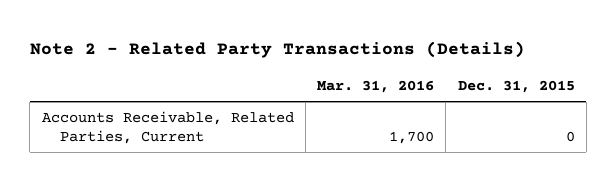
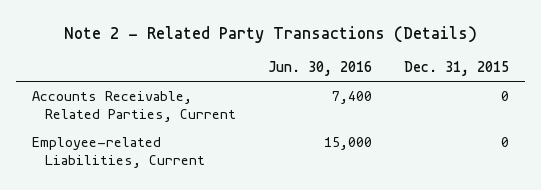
- | Mar. 31, 2016 | Dec. 31, 2015
+ | Jun. 30, 2016 | Dec. 31, 2015
+ Employee-related Liabilities, Current | 15,000 | 0

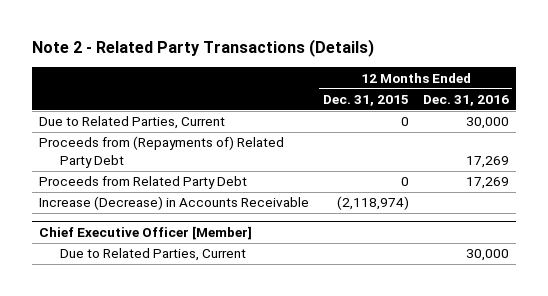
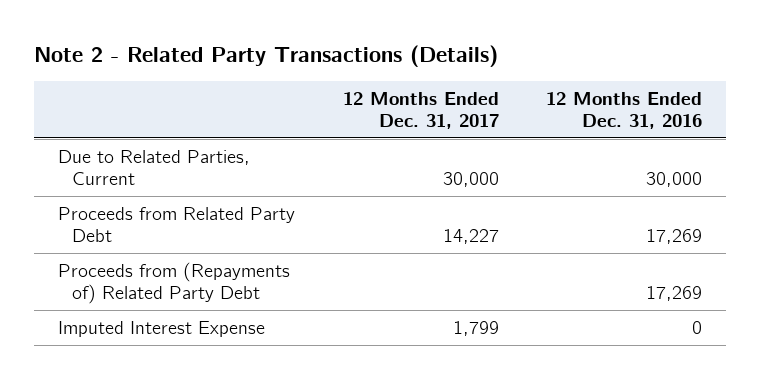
- | 12 Months Ended Dec. 31, 2015 | 12 Months Ended Dec. 31, 2016
+ | 12 Months Ended Dec. 31, 2017 | 12 Months Ended Dec. 31, 2016
- Increase (Decrease) in Accounts Receivable | (2,118,974) |
- Chief Executive Officer [Member]
- Due to Related Parties, Current | | 30,000
moved down: Proceeds from (Repayments of) Related Party Debt | | 17,269
+ Imputed Interest Expense | 1,799 | 0

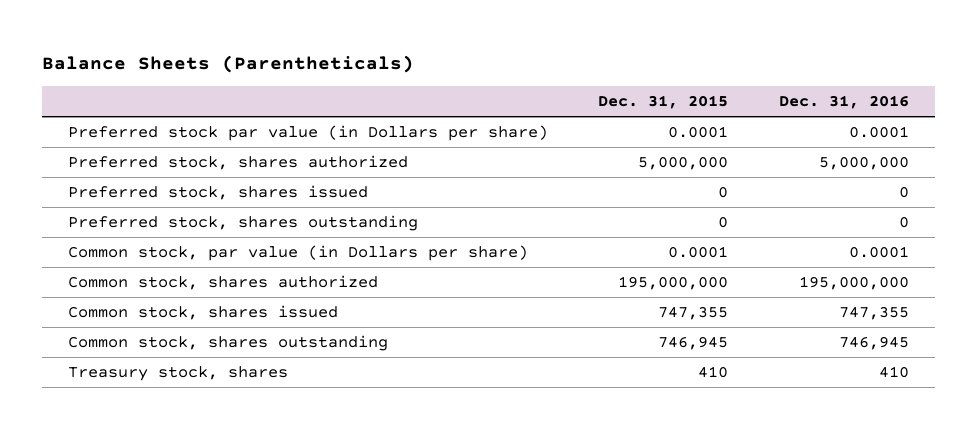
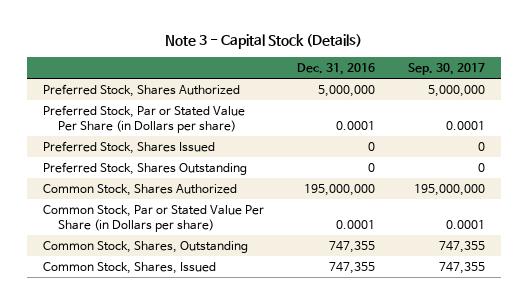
- Balance Sheets (Parentheticals)
+ Note 3 - Capital Stock (Details)
- | Dec. 31, 2015 | Dec. 31, 2016
+ | Dec. 31, 2016 | Sep. 30, 2017
- Preferred stock par value (in Dollars per share) | 0.0001 | 0.0001
- Preferred stock, shares authorized | 5,000,000 | 5,000,000
- Preferred stock, shares issued | 0 | 0
- Preferred stock, shares outstanding | 0 | 0
- Common stock, par value (in Dollars per share) | 0.0001 | 0.0001
- Common stock, shares authorized | 195,000,000 | 195,000,000
- Common stock, shares issued | 747,355 | 747,355
- Common stock, shares outstanding | 746,945 | 746,945
- Treasury stock, shares | 410 | 410
+ Preferred Stock, Shares Authorized | 5,000,000 | 5,000,000
+ Preferred Stock, Par or Stated Value Per Share (in Dollars per share) | 0.0001 | 0.0001
+ Preferred Stock, Shares Issued | 0 | 0
+ Preferred Stock, Shares Outstanding | 0 | 0
+ Common Stock, Shares Authorized | 195,000,000 | 195,000,000
+ Common Stock, Par or Stated Value Per Share (in Dollars per share) | 0.0001 | 0.0001
+ Common Stock, Shares, Outstanding | 747,355 | 747,355
+ Common Stock, Shares, Issued | 747,355 | 747,355

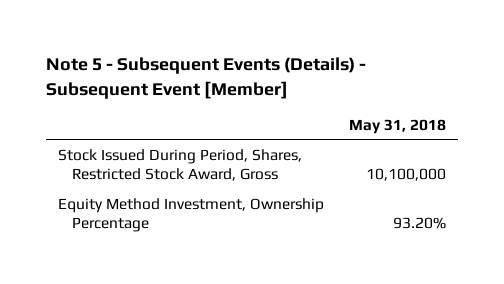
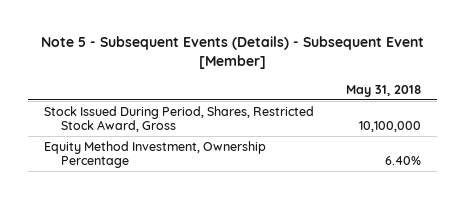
- Equity Method Investment, Ownership Percentage | 93.20%
+ Equity Method Investment, Ownership Percentage | 6.40%

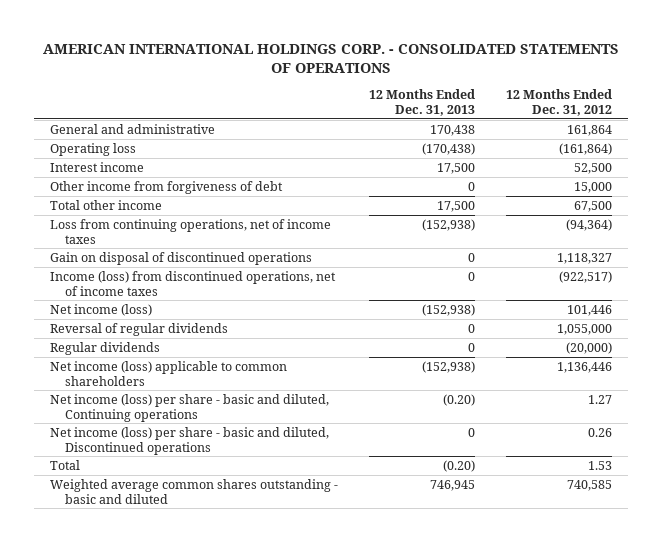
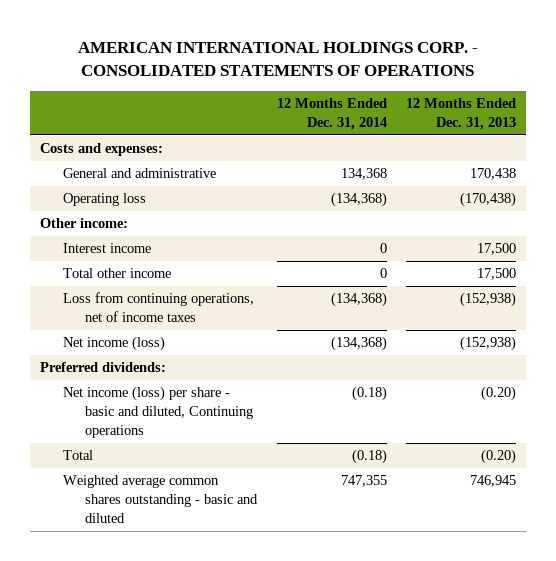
- | 12 Months Ended Dec. 31, 2013 | 12 Months Ended Dec. 31, 2012
+ | 12 Months Ended Dec. 31, 2014 | 12 Months Ended Dec. 31, 2013
+ Costs and expenses:
+ Other income:
- Other income from forgiveness of debt | 0 | 15,000
- Gain on disposal of discontinued operations | 0 | 1,118,327
- Income (loss) from discontinued operations, net of income taxes | 0 | (922,517)
- Reversal of regular dividends | 0 | 1,055,000
- Regular dividends | 0 | (20,000)
- Net income (loss) applicable to common shareholders | (152,938) | 1,136,446
+ Preferred dividends:
- Net income (loss) per share - basic and diluted, Discontinued operations | 0 | 0.26

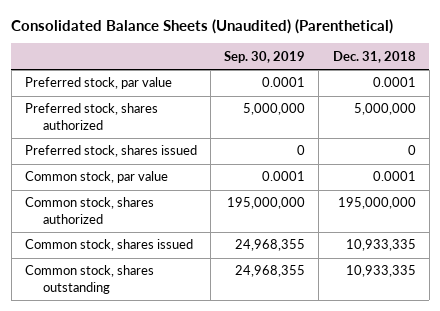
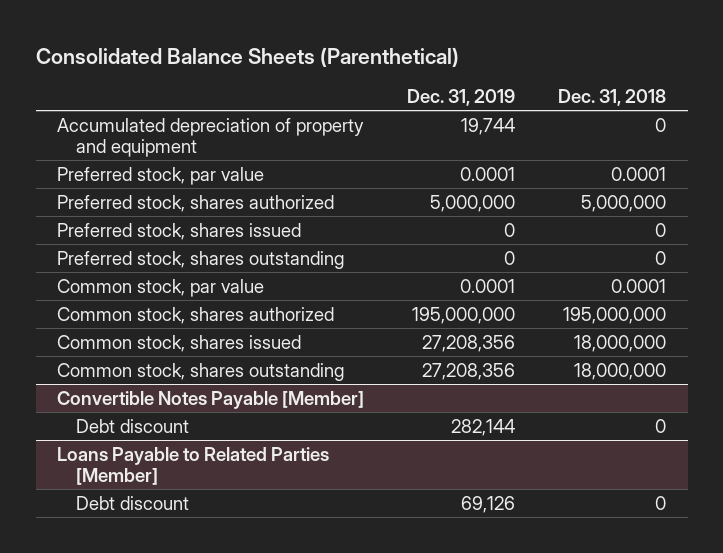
- Consolidated Balance Sheets (Unaudited) (Parenthetical)
+ Consolidated Balance Sheets (Parenthetical)
- | Sep. 30, 2019 | Dec. 31, 2018
+ | Dec. 31, 2019 | Dec. 31, 2018
+ Accumulated depreciation of property and equipment | 19,744 | 0
+ Preferred stock, shares outstanding | 0 | 0
- Common stock, shares issued | 24,968,355 | 10,933,335
- Common stock, shares outstanding | 24,968,355 | 10,933,335
+ Common stock, shares issued | 27,208,356 | 18,000,000
+ Common stock, shares outstanding | 27,208,356 | 18,000,000
+ Convertible Notes Payable [Member]
+ Debt discount | 282,144 | 0
+ Loans Payable to Related Parties [Member]
+ Debt discount | 69,126 | 0

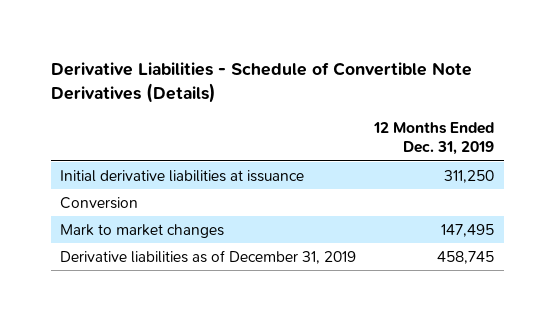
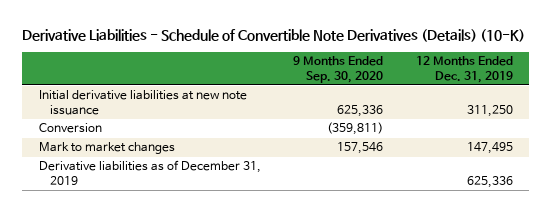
- Derivative Liabilities - Schedule of Convertible Note Derivatives (Details)
+ Derivative Liabilities - Schedule of Convertible Note Derivatives (Details) (10-K)
- | 12 Months Ended Dec. 31, 2019
+ | 9 Months Ended Sep. 30, 2020 | 12 Months Ended Dec. 31, 2019
- Initial derivative liabilities at issuance | 311,250
+ Initial derivative liabilities at new note issuance | 625,336 | 311,250
- Derivative liabilities as of December 31, 2019 | 458,745
+ Derivative liabilities as of December 31, 2019 | | 625,336

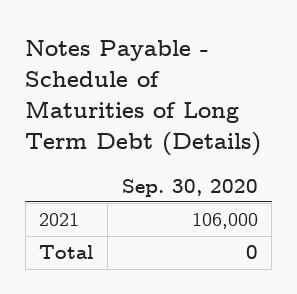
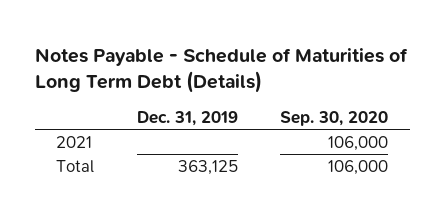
- | Sep. 30, 2020
+ | Dec. 31, 2019 | Sep. 30, 2020
- Total | 0
+ Total | 363,125 | 106,000

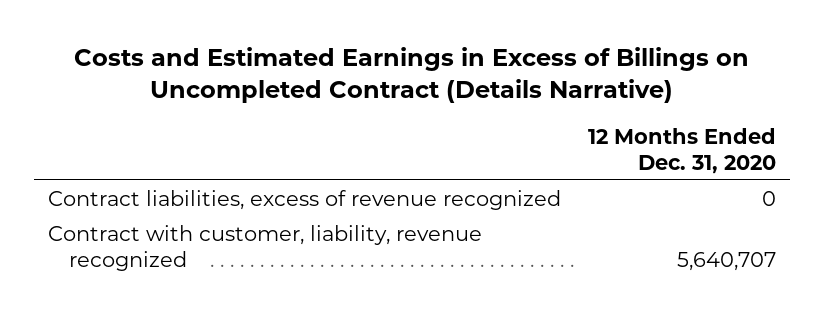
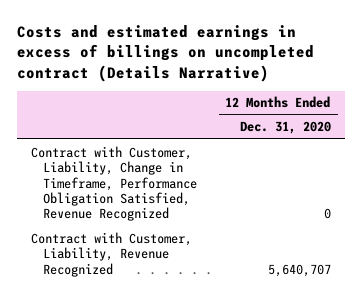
- Costs and Estimated Earnings in Excess of Billings on Uncompleted Contract (Details Narrative)
+ Costs and estimated earnings in excess of billings on uncompleted contract (Details Narrative)
- Contract liabilities, excess of revenue recognized | 0
- Contract with customer, liability, revenue recognized | 5,640,707
+ Contract with Customer, Liability, Change in Timeframe, Performance Obligation Satisfied, Revenue Recognized | 0
+ Contract with Customer, Liability, Revenue Recognized | 5,640,707

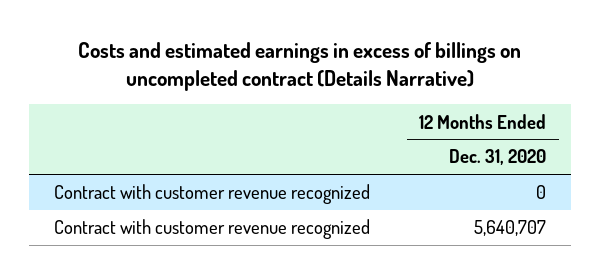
- Contract with Customer, Liability, Change in Timeframe, Performance Obligation Satisfied, Revenue Recognized | 0
- Contract with Customer, Liability, Revenue Recognized | 5,640,707
+ Contract with customer revenue recognized | 0
+ Contract with customer revenue recognized | 5,640,707

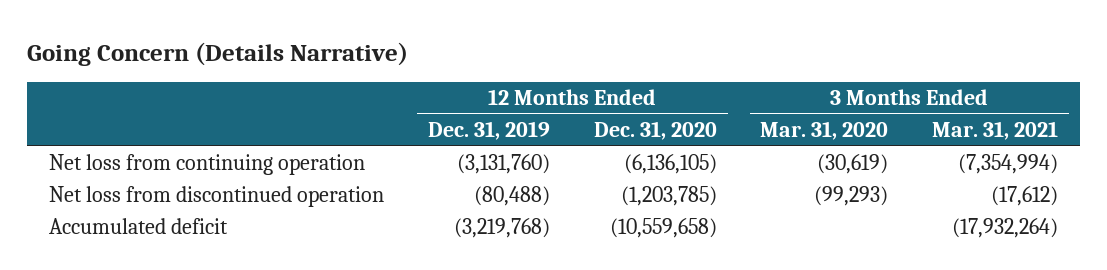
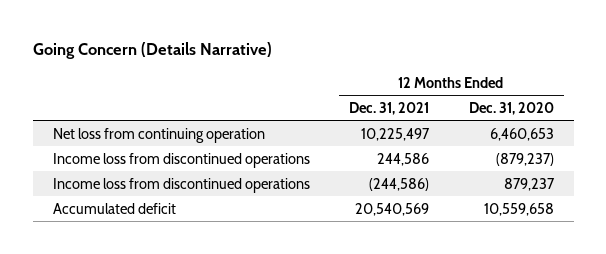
- | 12 Months Ended Dec. 31, 2019 | 12 Months Ended Dec. 31, 2020 | 3 Months Ended Mar. 31, 2020 | 3 Months Ended Mar. 31, 2021
+ | 12 Months Ended Dec. 31, 2021 | 12 Months Ended Dec. 31, 2020
- Net loss from continuing operation | (3,131,760) | (6,136,105) | (30,619) | (7,354,994)
- Net loss from discontinued operation | (80,488) | (1,203,785) | (99,293) | (17,612)
- Accumulated deficit | (3,219,768) | (10,559,658) | | (17,932,264)
+ Net loss from continuing operation | 10,225,497 | 6,460,653
+ Income loss from discontinued operations | 244,586 | (879,237)
+ Income loss from discontinued operations | (244,586) | 879,237
+ Accumulated deficit | 20,540,569 | 10,559,658

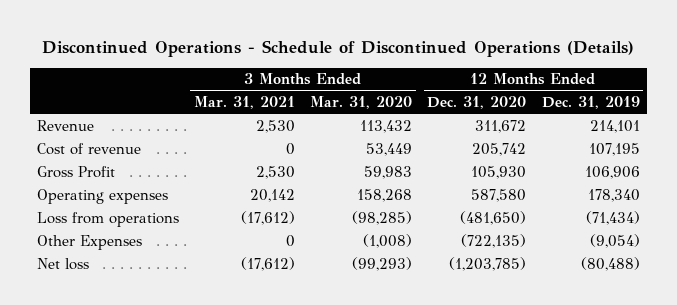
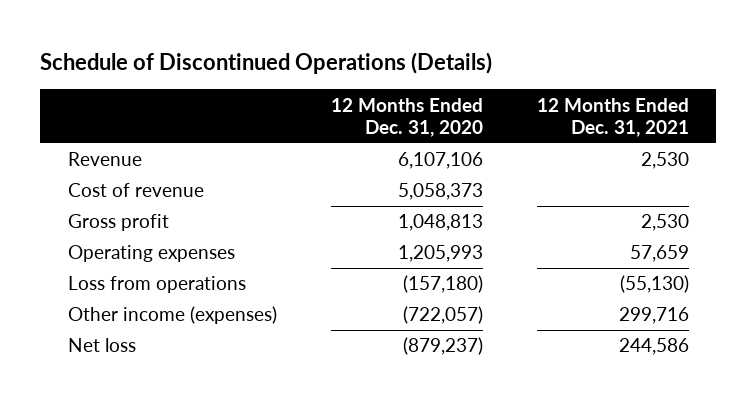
- Discontinued Operations - Schedule of Discontinued Operations (Details)
+ Schedule of Discontinued Operations (Details)
- | 3 Months Ended Mar. 31, 2021 | 3 Months Ended Mar. 31, 2020 | 12 Months Ended Dec. 31, 2020 | 12 Months Ended Dec. 31, 2019
+ | 12 Months Ended Dec. 31, 2020 | 12 Months Ended Dec. 31, 2021
- Revenue | 2,530 | 113,432 | 311,672 | 214,101
- Cost of revenue | 0 | 53,449 | 205,742 | 107,195
- Gross Profit | 2,530 | 59,983 | 105,930 | 106,906
- Operating expenses | 20,142 | 158,268 | 587,580 | 178,340
- Loss from operations | (17,612) | (98,285) | (481,650) | (71,434)
- Other Expenses | 0 | (1,008) | (722,135) | (9,054)
- Net loss | (17,612) | (99,293) | (1,203,785) | (80,488)
+ Revenue | 6,107,106 | 2,530
+ Cost of revenue | 5,058,373 |
+ Gross profit | 1,048,813 | 2,530
+ Operating expenses | 1,205,993 | 57,659
+ Loss from operations | (157,180) | (55,130)
+ Other income (expenses) | (722,057) | 299,716
+ Net loss | (879,237) | 244,586

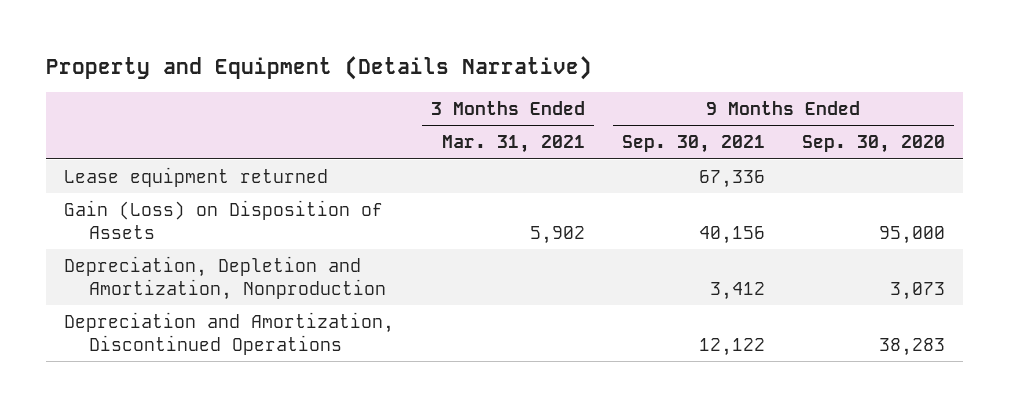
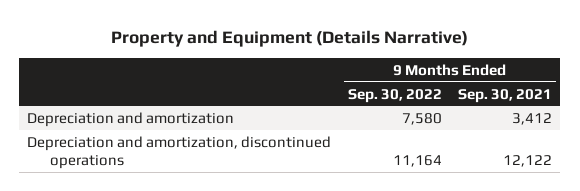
- | 3 Months Ended Mar. 31, 2021 | 9 Months Ended Sep. 30, 2021 | 9 Months Ended Sep. 30, 2020
+ | 9 Months Ended Sep. 30, 2022 | 9 Months Ended Sep. 30, 2021
- Lease equipment returned | | 67,336 |
- Gain (Loss) on Disposition of Assets | 5,902 | 40,156 | 95,000
- Depreciation, Depletion and Amortization, Nonproduction | | 3,412 | 3,073
- Depreciation and Amortization, Discontinued Operations | | 12,122 | 38,283
+ Depreciation and amortization | 7,580 | 3,412
+ Depreciation and amortization, discontinued operations | 11,164 | 12,122

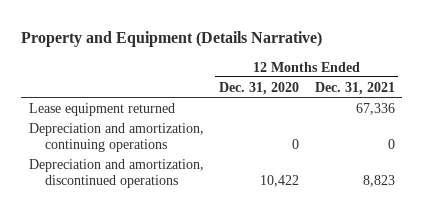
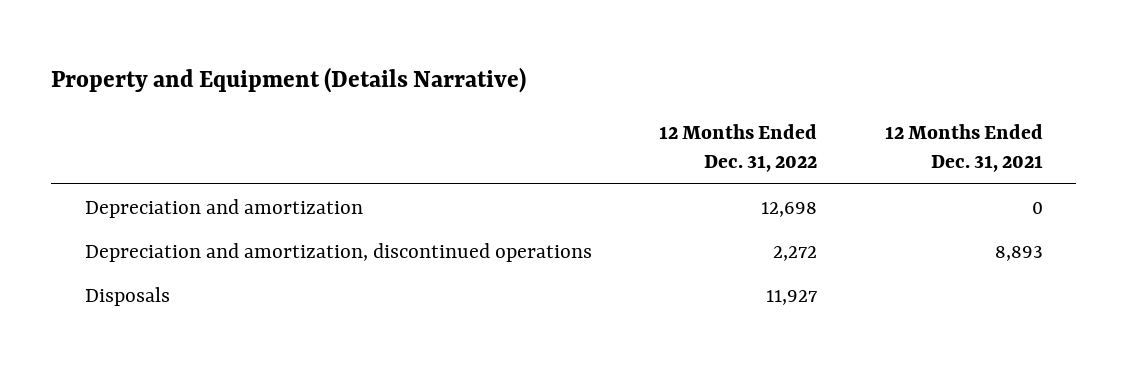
- | 12 Months Ended Dec. 31, 2020 | 12 Months Ended Dec. 31, 2021
+ | 12 Months Ended Dec. 31, 2022 | 12 Months Ended Dec. 31, 2021
- Lease equipment returned | | 67,336
- Depreciation and amortization, continuing operations | 0 | 0
- Depreciation and amortization, discontinued operations | 10,422 | 8,823
+ Depreciation and amortization | 12,698 | 0
+ Depreciation and amortization, discontinued operations | 2,272 | 8,893
+ Disposals | 11,927 |

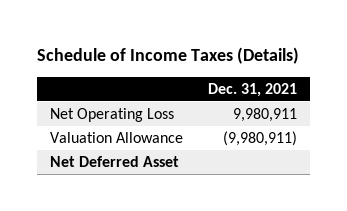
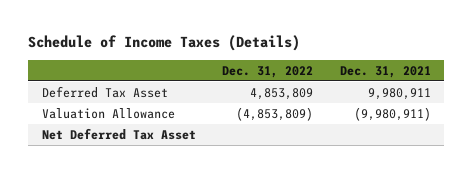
- | Dec. 31, 2021
+ | Dec. 31, 2022 | Dec. 31, 2021
- Net Operating Loss | 9,980,911
+ Deferred Tax Asset | 4,853,809 | 9,980,911
- Net Deferred Asset
+ Net Deferred Tax Asset

